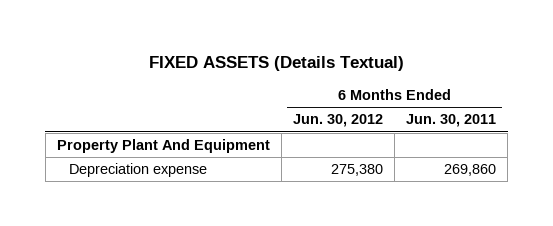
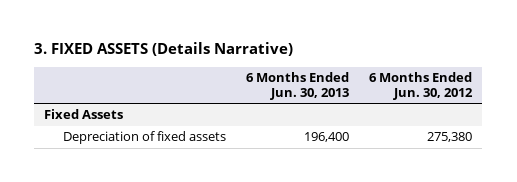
- FIXED ASSETS (Details Textual)
+ 3. FIXED ASSETS (Details Narrative)
- | 6 Months Ended Jun. 30, 2012 | 6 Months Ended Jun. 30, 2011
+ | 6 Months Ended Jun. 30, 2013 | 6 Months Ended Jun. 30, 2012
- Property Plant And Equipment
- Depreciation expense | 275,380 | 269,860
+ Fixed Assets
+ Depreciation of fixed assets | 196,400 | 275,380

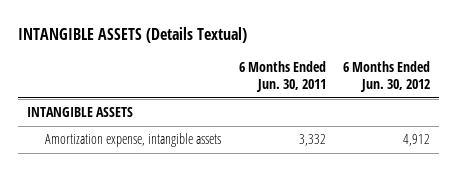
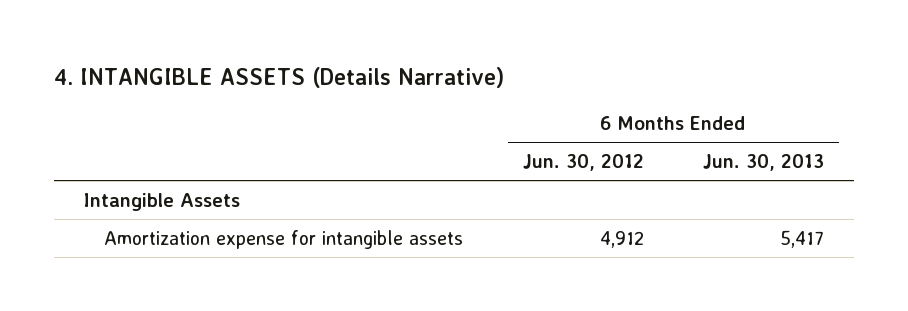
- INTANGIBLE ASSETS (Details Textual)
+ 4. INTANGIBLE ASSETS (Details Narrative)
- | 6 Months Ended Jun. 30, 2011 | 6 Months Ended Jun. 30, 2012
+ | 6 Months Ended Jun. 30, 2012 | 6 Months Ended Jun. 30, 2013
- INTANGIBLE ASSETS
- Amortization expense, intangible assets | 3,332 | 4,912
+ Intangible Assets
+ Amortization expense for intangible assets | 4,912 | 5,417

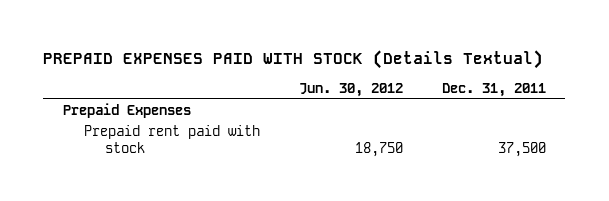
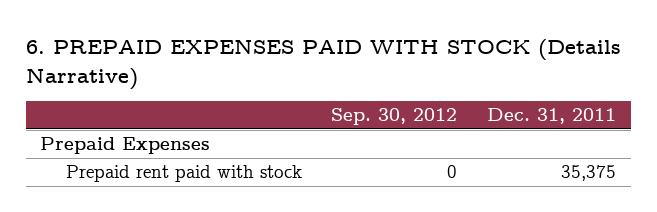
- PREPAID EXPENSES PAID WITH STOCK (Details Textual)
+ 6. PREPAID EXPENSES PAID WITH STOCK (Details Narrative)
- | Jun. 30, 2012 | Dec. 31, 2011
+ | Sep. 30, 2012 | Dec. 31, 2011
- Prepaid rent paid with stock | 18,750 | 37,500
+ Prepaid rent paid with stock | 0 | 35,375

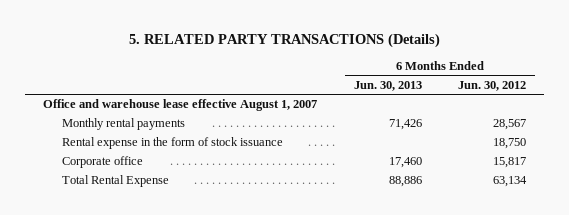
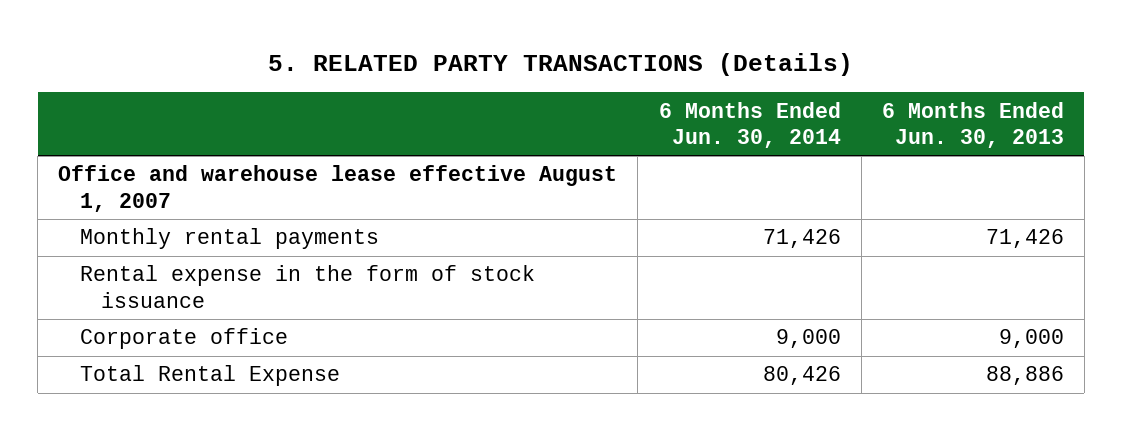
- | 6 Months Ended Jun. 30, 2013 | 6 Months Ended Jun. 30, 2012
+ | 6 Months Ended Jun. 30, 2014 | 6 Months Ended Jun. 30, 2013
- Corporate office | 17,460 | 15,817
+ Corporate office | 9,000 | 9,000

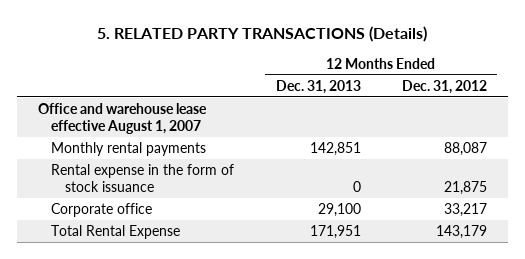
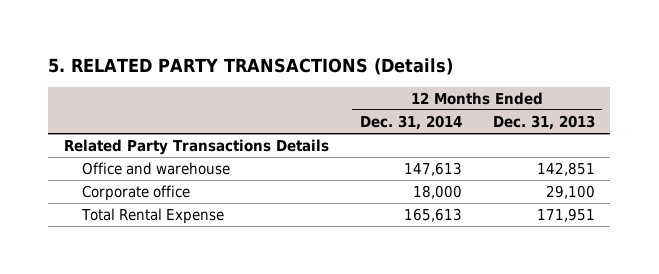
- | 12 Months Ended Dec. 31, 2013 | 12 Months Ended Dec. 31, 2012
+ | 12 Months Ended Dec. 31, 2014 | 12 Months Ended Dec. 31, 2013
- Office and warehouse lease effective August 1, 2007
- Monthly rental payments | 142,851 | 88,087
- Rental expense in the form of stock issuance | 0 | 21,875
+ Related Party Transactions Details
+ Office and warehouse | 147,613 | 142,851

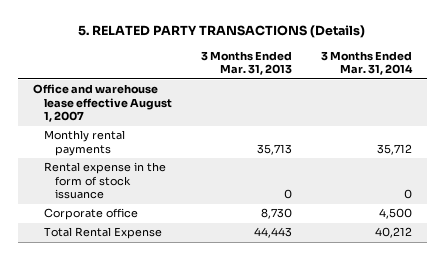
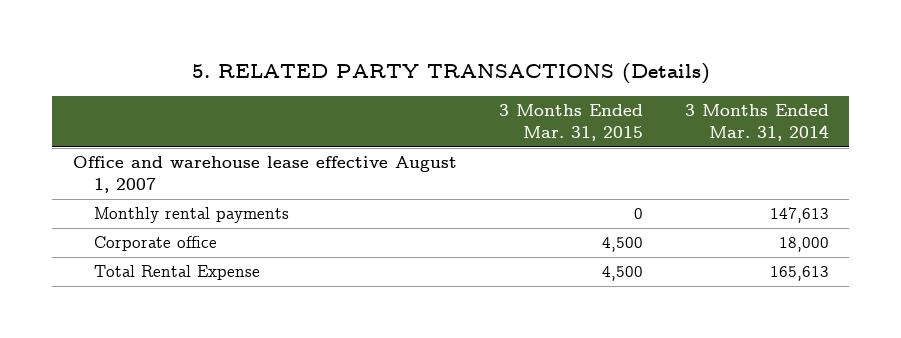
- | 3 Months Ended Mar. 31, 2013 | 3 Months Ended Mar. 31, 2014
+ | 3 Months Ended Mar. 31, 2015 | 3 Months Ended Mar. 31, 2014
- Monthly rental payments | 35,713 | 35,712
- Rental expense in the form of stock issuance | 0 | 0
- Corporate office | 8,730 | 4,500
- Total Rental Expense | 44,443 | 40,212
+ Monthly rental payments | 0 | 147,613
+ Corporate office | 4,500 | 18,000
+ Total Rental Expense | 4,500 | 165,613

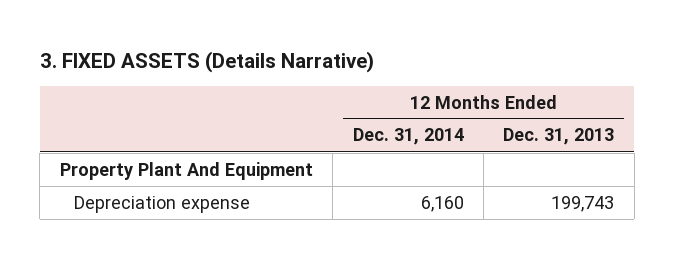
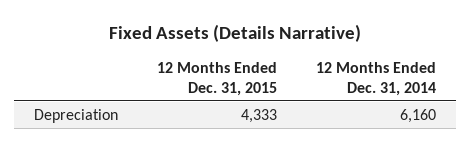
- 3. FIXED ASSETS (Details Narrative)
+ Fixed Assets (Details Narrative)
- | 12 Months Ended Dec. 31, 2014 | 12 Months Ended Dec. 31, 2013
+ | 12 Months Ended Dec. 31, 2015 | 12 Months Ended Dec. 31, 2014
- Property Plant And Equipment
- Depreciation expense | 6,160 | 199,743
+ Depreciation | 4,333 | 6,160

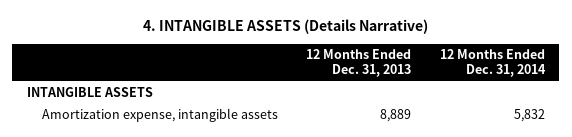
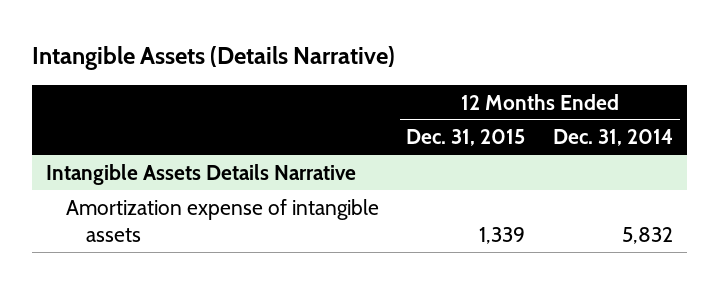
- 4. INTANGIBLE ASSETS (Details Narrative)
+ Intangible Assets (Details Narrative)
- | 12 Months Ended Dec. 31, 2013 | 12 Months Ended Dec. 31, 2014
+ | 12 Months Ended Dec. 31, 2015 | 12 Months Ended Dec. 31, 2014
- INTANGIBLE ASSETS
- Amortization expense, intangible assets | 8,889 | 5,832
+ Intangible Assets Details Narrative
+ Amortization expense of intangible assets | 1,339 | 5,832

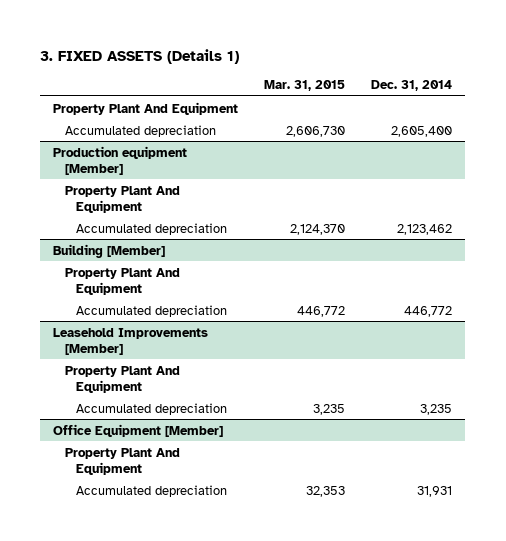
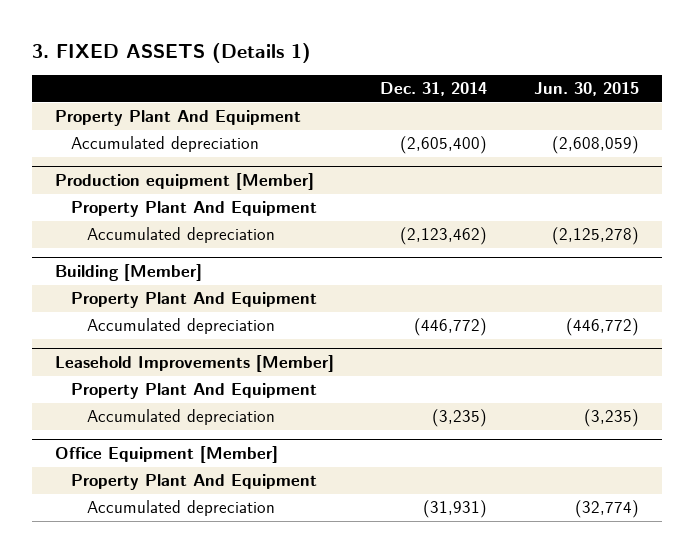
- | Mar. 31, 2015 | Dec. 31, 2014
+ | Dec. 31, 2014 | Jun. 30, 2015
- Accumulated depreciation | 2,606,730 | 2,605,400
+ Accumulated depreciation | (2,605,400) | (2,608,059)
@ Production equipment [Member]
- Accumulated depreciation | 2,124,370 | 2,123,462
+ Accumulated depreciation | (2,123,462) | (2,125,278)
@ Building [Member]
- Accumulated depreciation | 446,772 | 446,772
+ Accumulated depreciation | (446,772) | (446,772)
@ Leasehold Improvements [Member]
- Accumulated depreciation | 3,235 | 3,235
+ Accumulated depreciation | (3,235) | (3,235)
@ Office Equipment [Member]
- Accumulated depreciation | 32,353 | 31,931
+ Accumulated depreciation | (31,931) | (32,774)

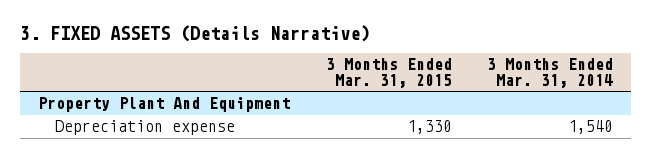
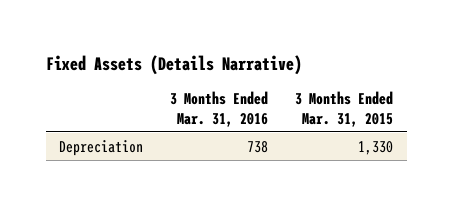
- 3. FIXED ASSETS (Details Narrative)
+ Fixed Assets (Details Narrative)
- | 3 Months Ended Mar. 31, 2015 | 3 Months Ended Mar. 31, 2014
+ | 3 Months Ended Mar. 31, 2016 | 3 Months Ended Mar. 31, 2015
- Property Plant And Equipment
- Depreciation expense | 1,330 | 1,540
+ Depreciation | 738 | 1,330

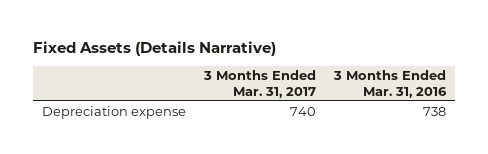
- | 3 Months Ended Mar. 31, 2016 | 3 Months Ended Mar. 31, 2015
+ | 3 Months Ended Mar. 31, 2017 | 3 Months Ended Mar. 31, 2016
- Depreciation | 738 | 1,330
+ Depreciation expense | 740 | 738

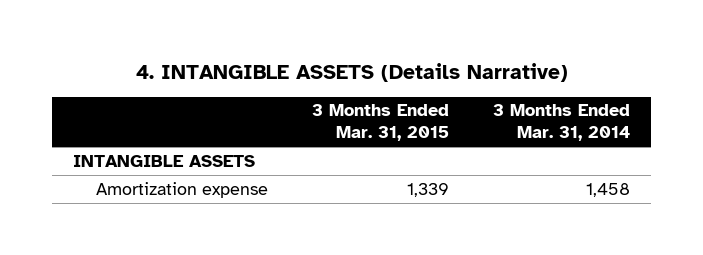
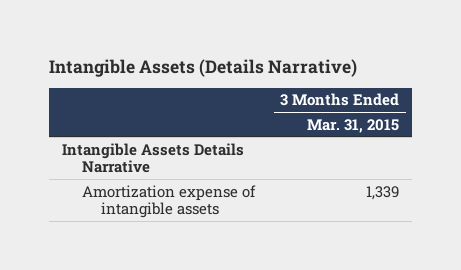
- 4. INTANGIBLE ASSETS (Details Narrative)
+ Intangible Assets (Details Narrative)
- | 3 Months Ended Mar. 31, 2015 | 3 Months Ended Mar. 31, 2014
+ | 3 Months Ended Mar. 31, 2015
- INTANGIBLE ASSETS
- Amortization expense | 1,339 | 1,458
+ Intangible Assets Details Narrative
+ Amortization expense of intangible assets | 1,339

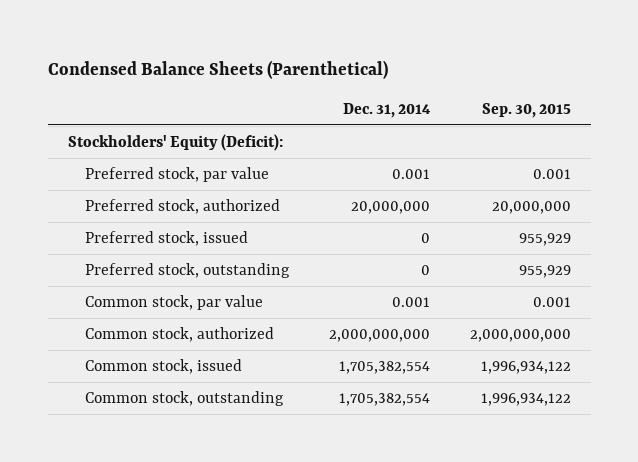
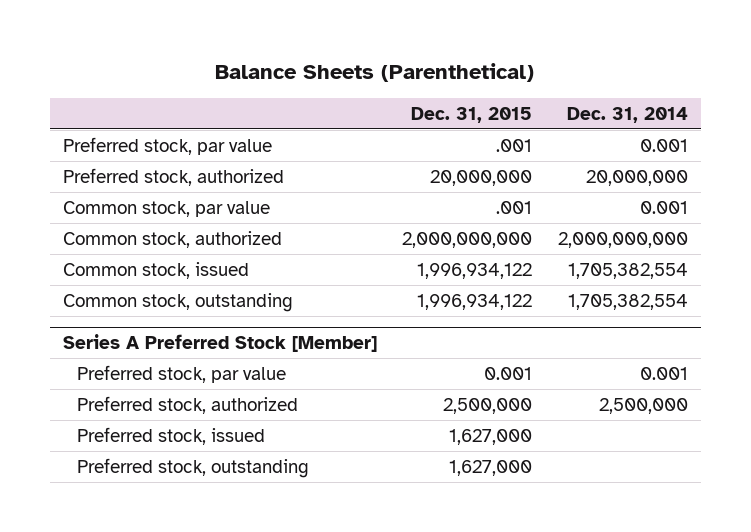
- Condensed Balance Sheets (Parenthetical)
+ Balance Sheets (Parenthetical)
- | Dec. 31, 2014 | Sep. 30, 2015
+ | Dec. 31, 2015 | Dec. 31, 2014
- Stockholders' Equity (Deficit):
- Preferred stock, issued | 0 | 955,929
- Preferred stock, outstanding | 0 | 955,929
+ Series A Preferred Stock [Member]
+ Preferred stock, par value | 0.001 | 0.001
+ Preferred stock, authorized | 2,500,000 | 2,500,000
+ Preferred stock, issued | 1,627,000 |
+ Preferred stock, outstanding | 1,627,000 |

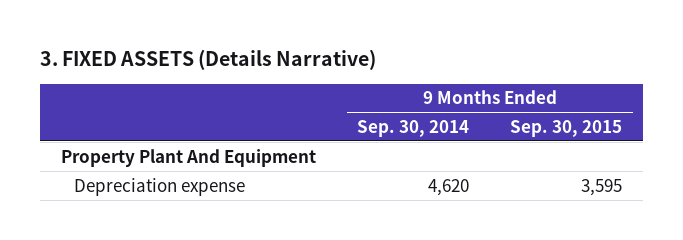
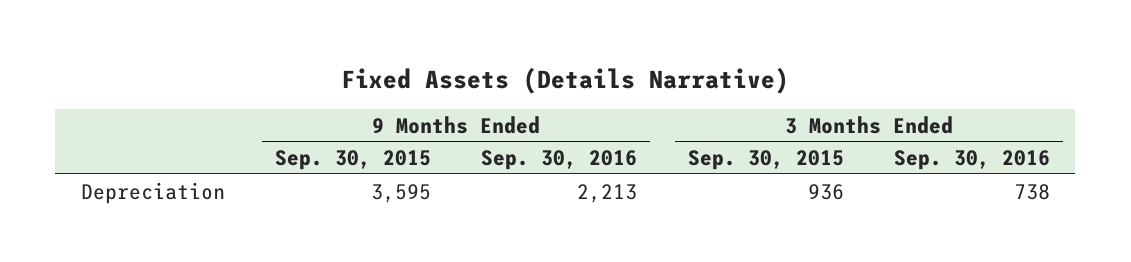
- 3. FIXED ASSETS (Details Narrative)
+ Fixed Assets (Details Narrative)
- | 9 Months Ended Sep. 30, 2014 | 9 Months Ended Sep. 30, 2015
+ | 9 Months Ended Sep. 30, 2015 | 9 Months Ended Sep. 30, 2016 | 3 Months Ended Sep. 30, 2015 | 3 Months Ended Sep. 30, 2016
- Property Plant And Equipment
- Depreciation expense | 4,620 | 3,595
+ Depreciation | 3,595 | 2,213 | 936 | 738

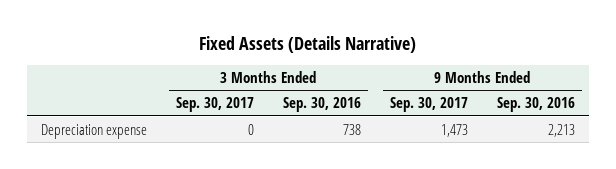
- | 9 Months Ended Sep. 30, 2015 | 9 Months Ended Sep. 30, 2016 | 3 Months Ended Sep. 30, 2015 | 3 Months Ended Sep. 30, 2016
+ | 3 Months Ended Sep. 30, 2017 | 3 Months Ended Sep. 30, 2016 | 9 Months Ended Sep. 30, 2017 | 9 Months Ended Sep. 30, 2016
- Depreciation | 3,595 | 2,213 | 936 | 738
+ Depreciation expense | 0 | 738 | 1,473 | 2,213

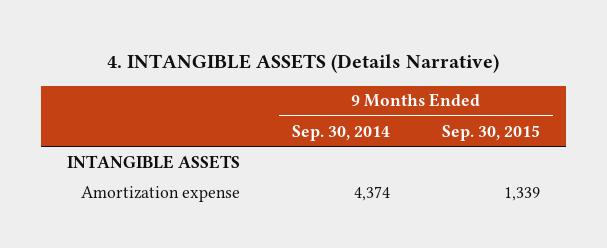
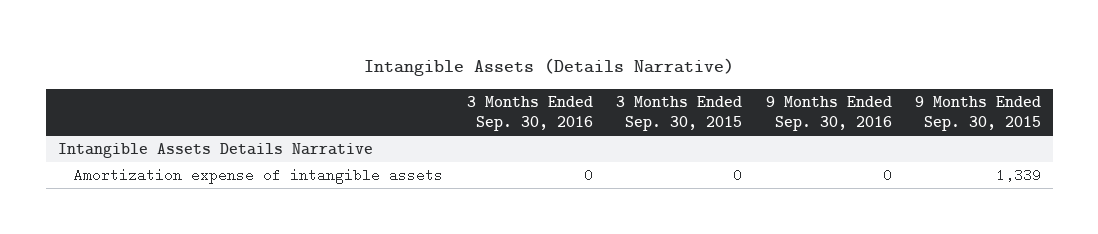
- 4. INTANGIBLE ASSETS (Details Narrative)
+ Intangible Assets (Details Narrative)
- | 9 Months Ended Sep. 30, 2014 | 9 Months Ended Sep. 30, 2015
+ | 3 Months Ended Sep. 30, 2016 | 3 Months Ended Sep. 30, 2015 | 9 Months Ended Sep. 30, 2016 | 9 Months Ended Sep. 30, 2015
- INTANGIBLE ASSETS
- Amortization expense | 4,374 | 1,339
+ Intangible Assets Details Narrative
+ Amortization expense of intangible assets | 0 | 0 | 0 | 1,339

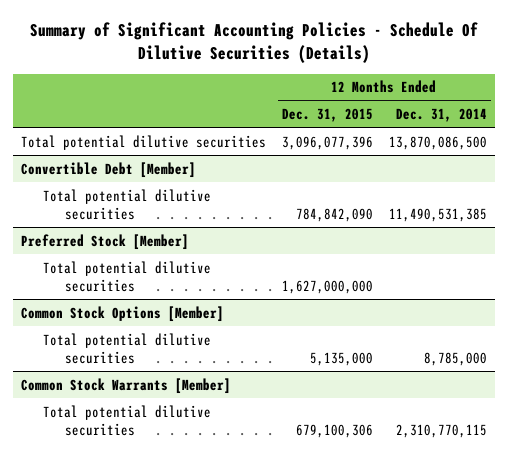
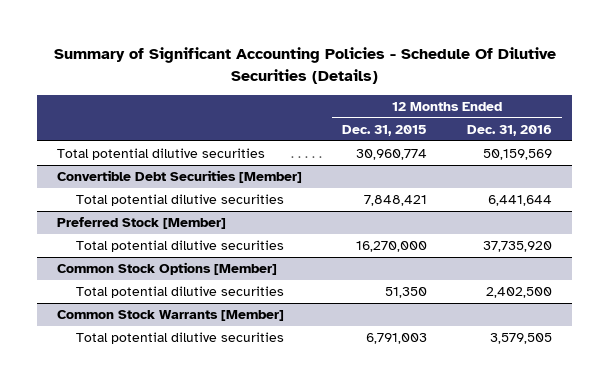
- | 12 Months Ended Dec. 31, 2015 | 12 Months Ended Dec. 31, 2014
+ | 12 Months Ended Dec. 31, 2015 | 12 Months Ended Dec. 31, 2016
- Total potential dilutive securities | 3,096,077,396 | 13,870,086,500
- Convertible Debt [Member]
- Total potential dilutive securities | 784,842,090 | 11,490,531,385
+ Total potential dilutive securities | 30,960,774 | 50,159,569
+ Convertible Debt Securities [Member]
+ Total potential dilutive securities | 7,848,421 | 6,441,644
@ Preferred Stock [Member]
- Total potential dilutive securities | 1,627,000,000 |
+ Total potential dilutive securities | 16,270,000 | 37,735,920
@ Common Stock Options [Member]
- Total potential dilutive securities | 5,135,000 | 8,785,000
+ Total potential dilutive securities | 51,350 | 2,402,500
@ Common Stock Warrants [Member]
- Total potential dilutive securities | 679,100,306 | 2,310,770,115
+ Total potential dilutive securities | 6,791,003 | 3,579,505

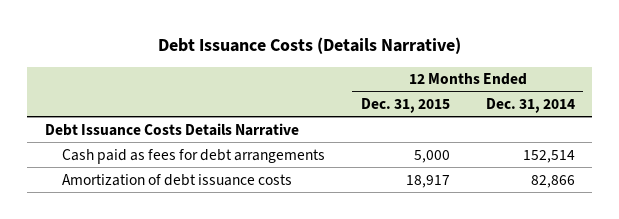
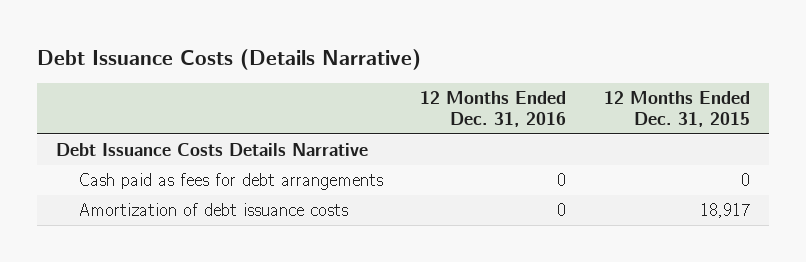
- | 12 Months Ended Dec. 31, 2015 | 12 Months Ended Dec. 31, 2014
+ | 12 Months Ended Dec. 31, 2016 | 12 Months Ended Dec. 31, 2015
- Cash paid as fees for debt arrangements | 5,000 | 152,514
+ Cash paid as fees for debt arrangements | 0 | 0

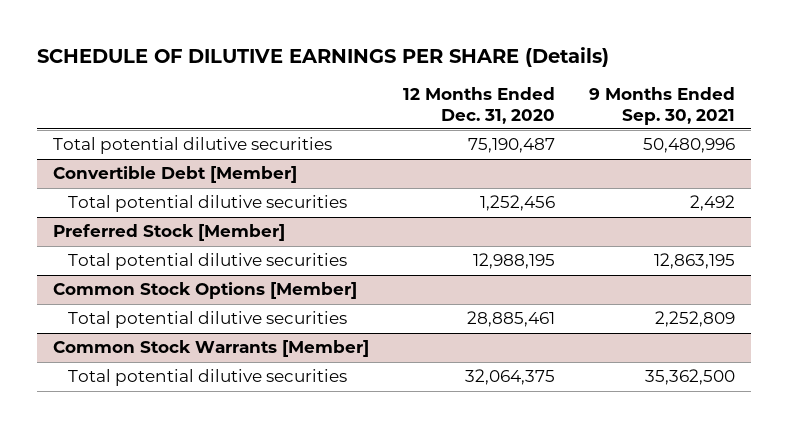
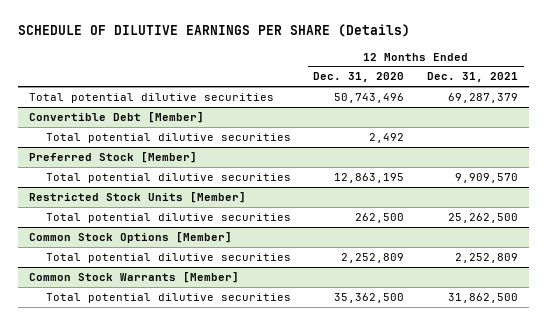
- | 12 Months Ended Dec. 31, 2020 | 9 Months Ended Sep. 30, 2021
+ | 12 Months Ended Dec. 31, 2020 | 12 Months Ended Dec. 31, 2021
- Total potential dilutive securities | 75,190,487 | 50,480,996
+ Total potential dilutive securities | 50,743,496 | 69,287,379
@ Convertible Debt [Member]
- Total potential dilutive securities | 1,252,456 | 2,492
+ Total potential dilutive securities | 2,492 |
@ Preferred Stock [Member]
- Total potential dilutive securities | 12,988,195 | 12,863,195
+ Total potential dilutive securities | 12,863,195 | 9,909,570
+ Restricted Stock Units [Member]
+ Total potential dilutive securities | 262,500 | 25,262,500
@ Common Stock Options [Member]
- Total potential dilutive securities | 28,885,461 | 2,252,809
+ Total potential dilutive securities | 2,252,809 | 2,252,809
@ Common Stock Warrants [Member]
- Total potential dilutive securities | 32,064,375 | 35,362,500
+ Total potential dilutive securities | 35,362,500 | 31,862,500

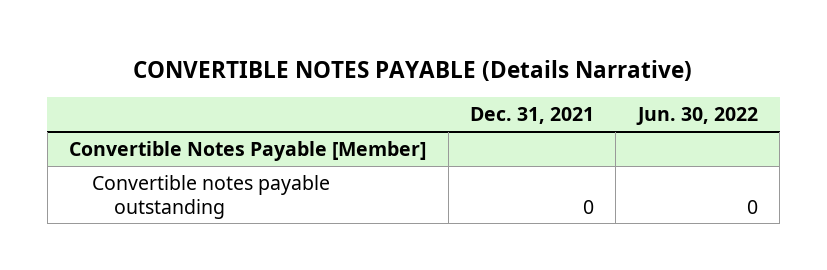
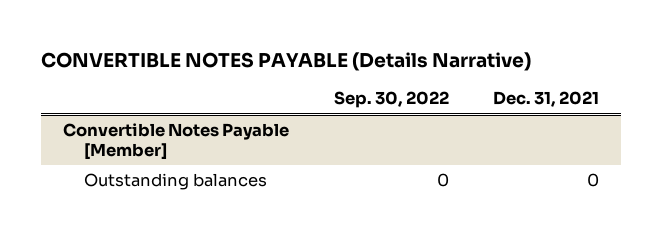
- | Dec. 31, 2021 | Jun. 30, 2022
+ | Sep. 30, 2022 | Dec. 31, 2021
@ Convertible Notes Payable [Member]
- Convertible notes payable outstanding | 0 | 0
+ Outstanding balances | 0 | 0

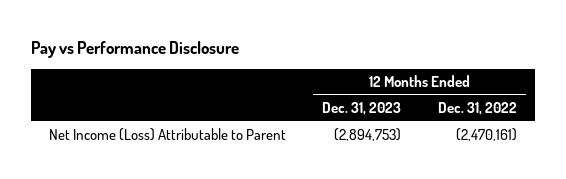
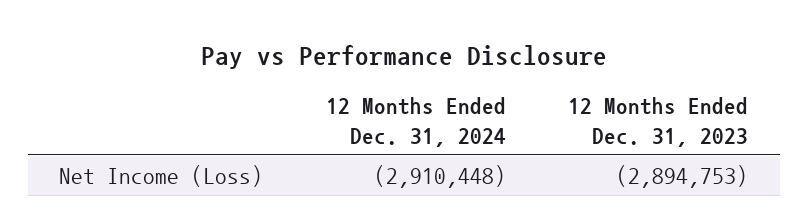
- | 12 Months Ended Dec. 31, 2023 | 12 Months Ended Dec. 31, 2022
+ | 12 Months Ended Dec. 31, 2024 | 12 Months Ended Dec. 31, 2023
- Net Income (Loss) Attributable to Parent | (2,894,753) | (2,470,161)
+ Net Income (Loss) | (2,910,448) | (2,894,753)

